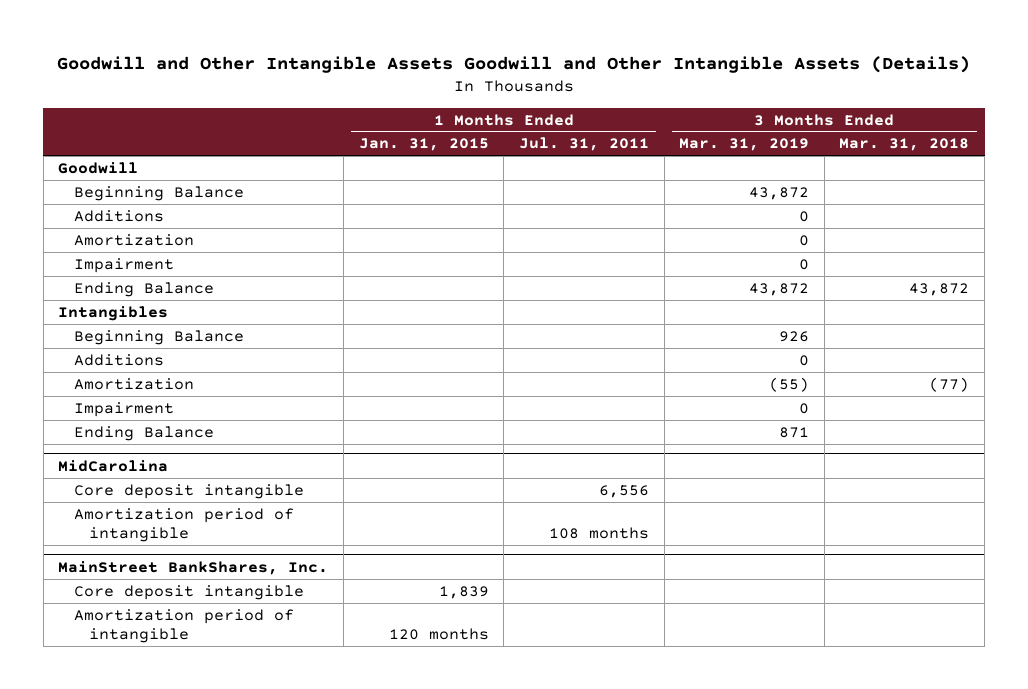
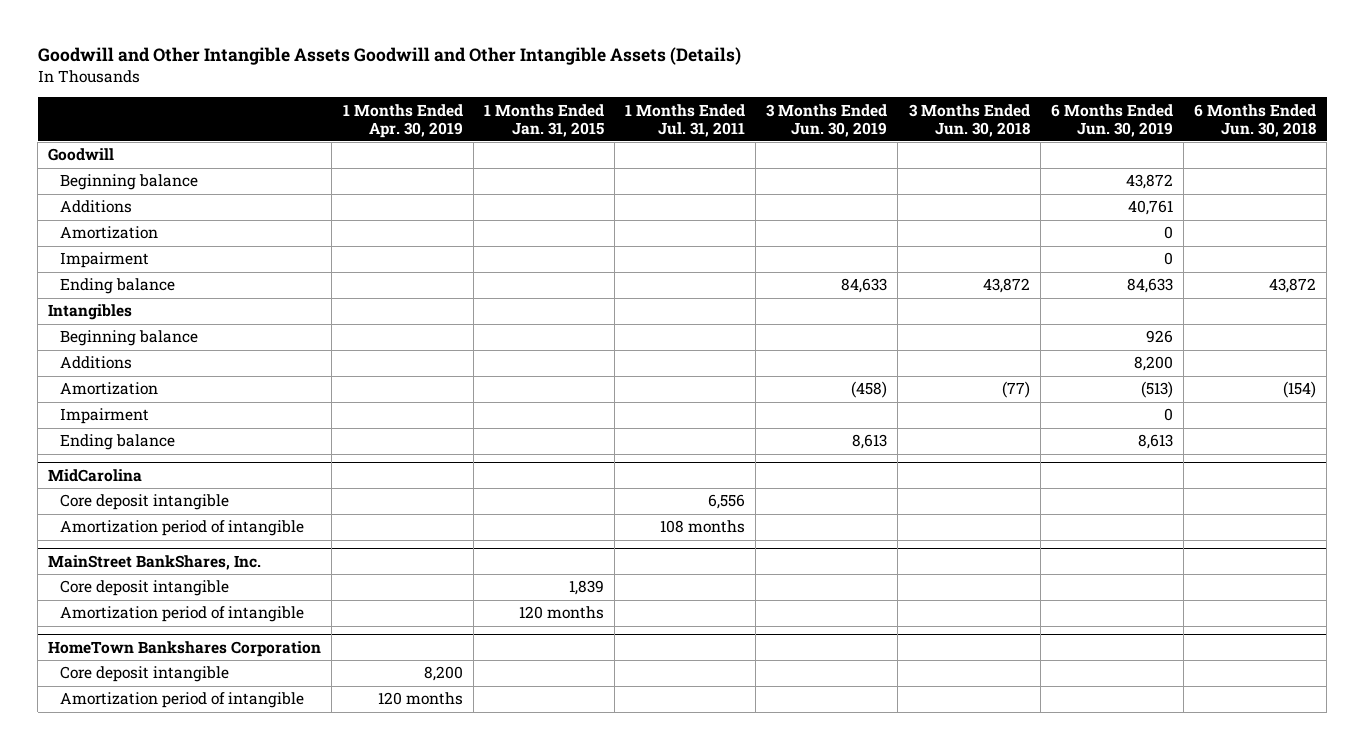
- | 1 Months Ended Jan. 31, 2015 | 1 Months Ended Jul. 31, 2011 | 3 Months Ended Mar. 31, 2019 | 3 Months Ended Mar. 31, 2018
+ | 1 Months Ended Apr. 30, 2019 | 1 Months Ended Jan. 31, 2015 | 1 Months Ended Jul. 31, 2011 | 3 Months Ended Jun. 30, 2019 | 3 Months Ended Jun. 30, 2018 | 6 Months Ended Jun. 30, 2019 | 6 Months Ended Jun. 30, 2018
- Beginning Balance | | | 43,872 |
+ Beginning balance | | | | | | 43,872 |
- Ending Balance | | | 43,872 | 43,872
+ Ending balance | | | | 84,633 | 43,872 | 84,633 | 43,872
- Beginning Balance | | | 926 |
+ Beginning balance | | | | | | 926 |
- Ending Balance | | | 871 |
+ Ending balance | | | | 8,613 | | 8,613 |
+ HomeTown Bankshares Corporation
+ Core deposit intangible | 8,200 | | | | | |
+ Amortization period of intangible | 120 months | | | | | |

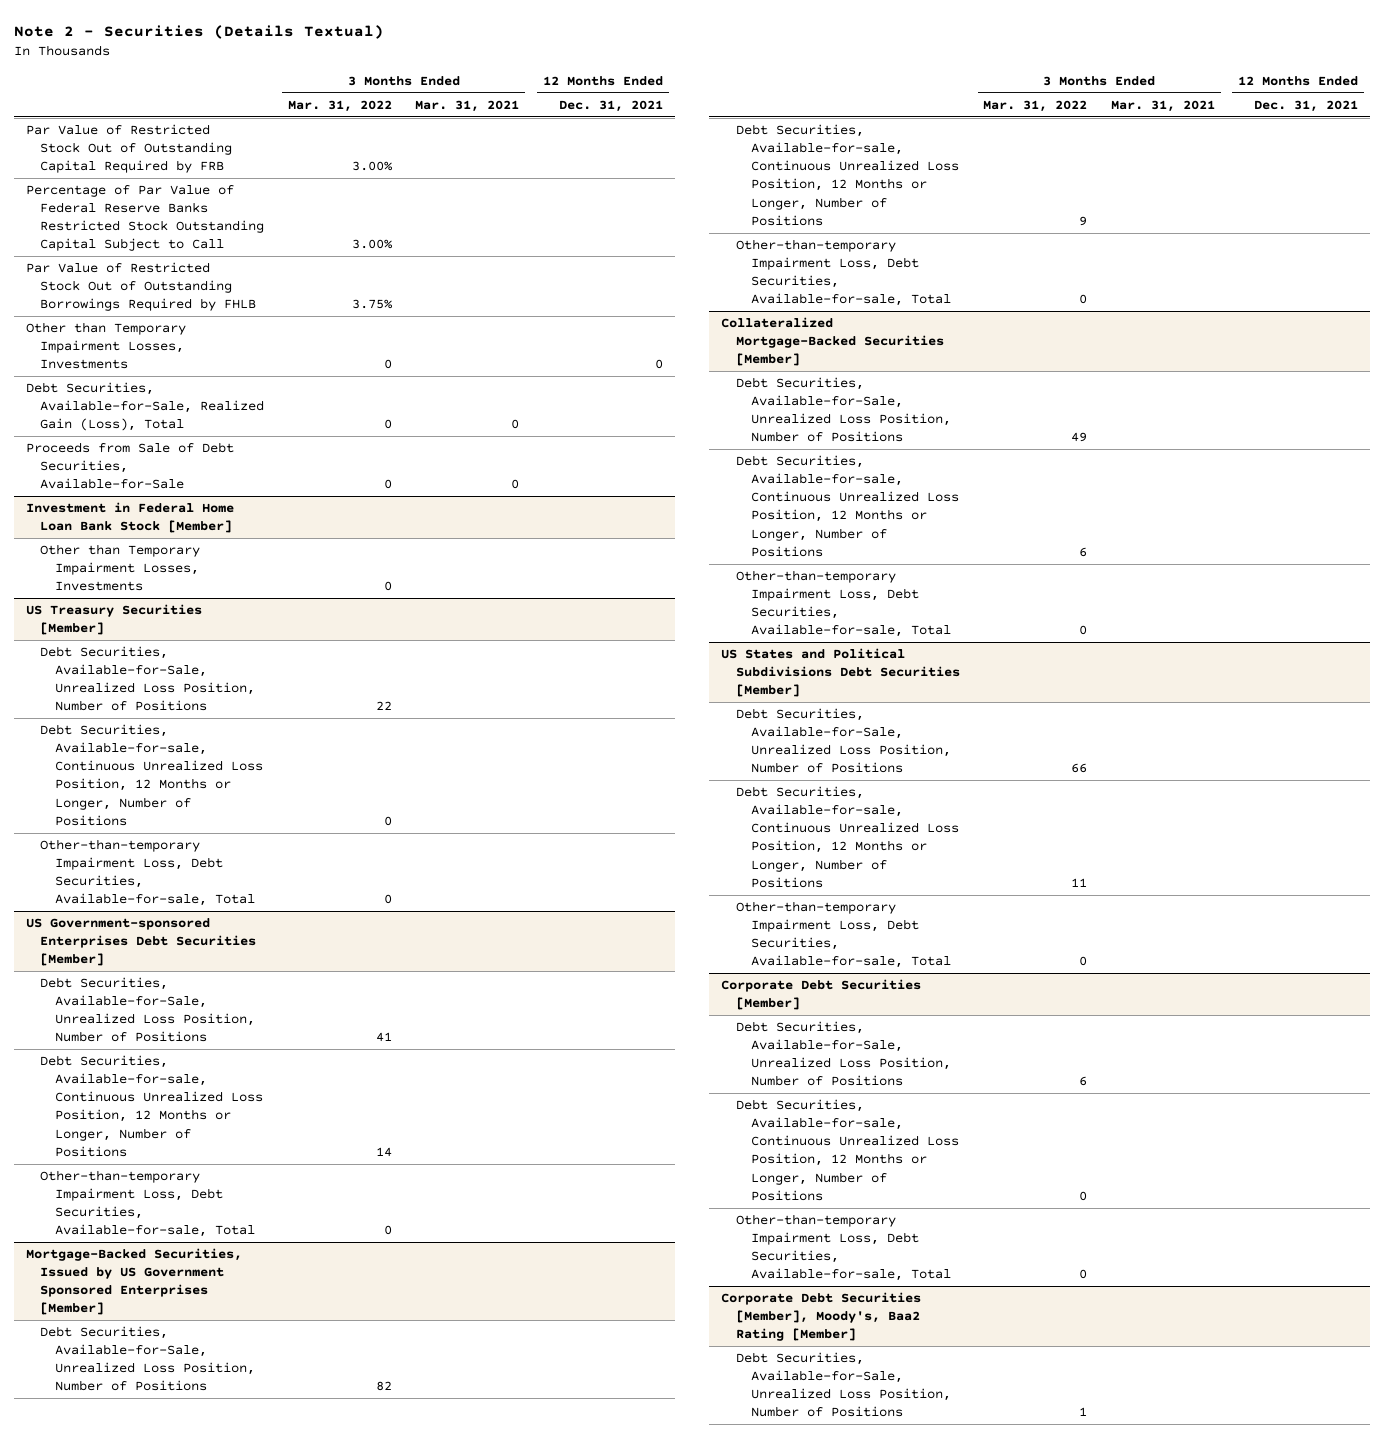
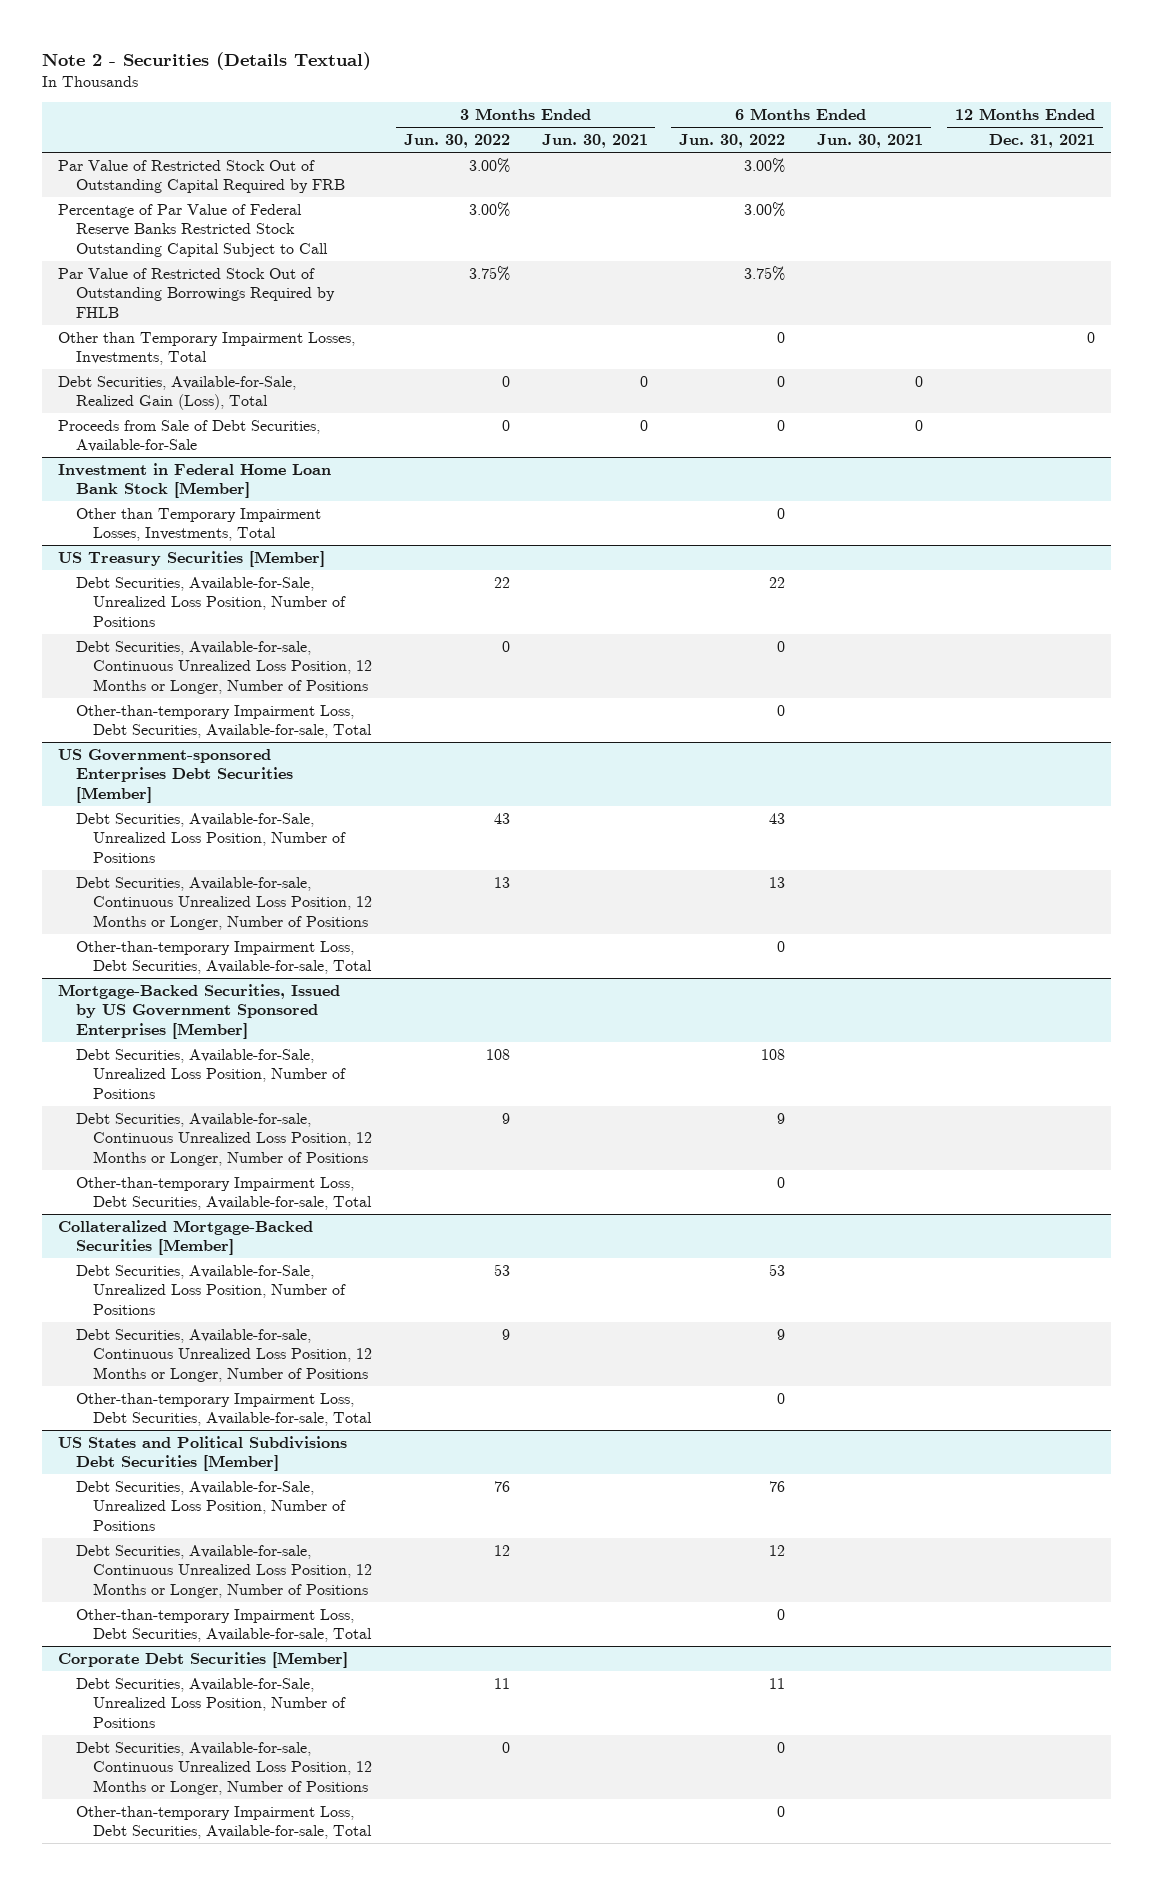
- | 3 Months Ended Mar. 31, 2022 | 3 Months Ended Mar. 31, 2021 | 12 Months Ended Dec. 31, 2021
+ | 3 Months Ended Jun. 30, 2022 | 3 Months Ended Jun. 30, 2021 | 6 Months Ended Jun. 30, 2022 | 6 Months Ended Jun. 30, 2021 | 12 Months Ended Dec. 31, 2021
- Other than Temporary Impairment Losses, Investments | 0 | | 0
+ Other than Temporary Impairment Losses, Investments, Total | | | 0 | | 0
@ Investment in Federal Home Loan Bank Stock [Member]
- Other than Temporary Impairment Losses, Investments | 0 | |
+ Other than Temporary Impairment Losses, Investments, Total | | | 0 | |
- Corporate Debt Securities [Member], Moody's, Baa2 Rating [Member]
- Debt Securities, Available-for-Sale, Unrealized Loss Position, Number of Positions | 1 | |

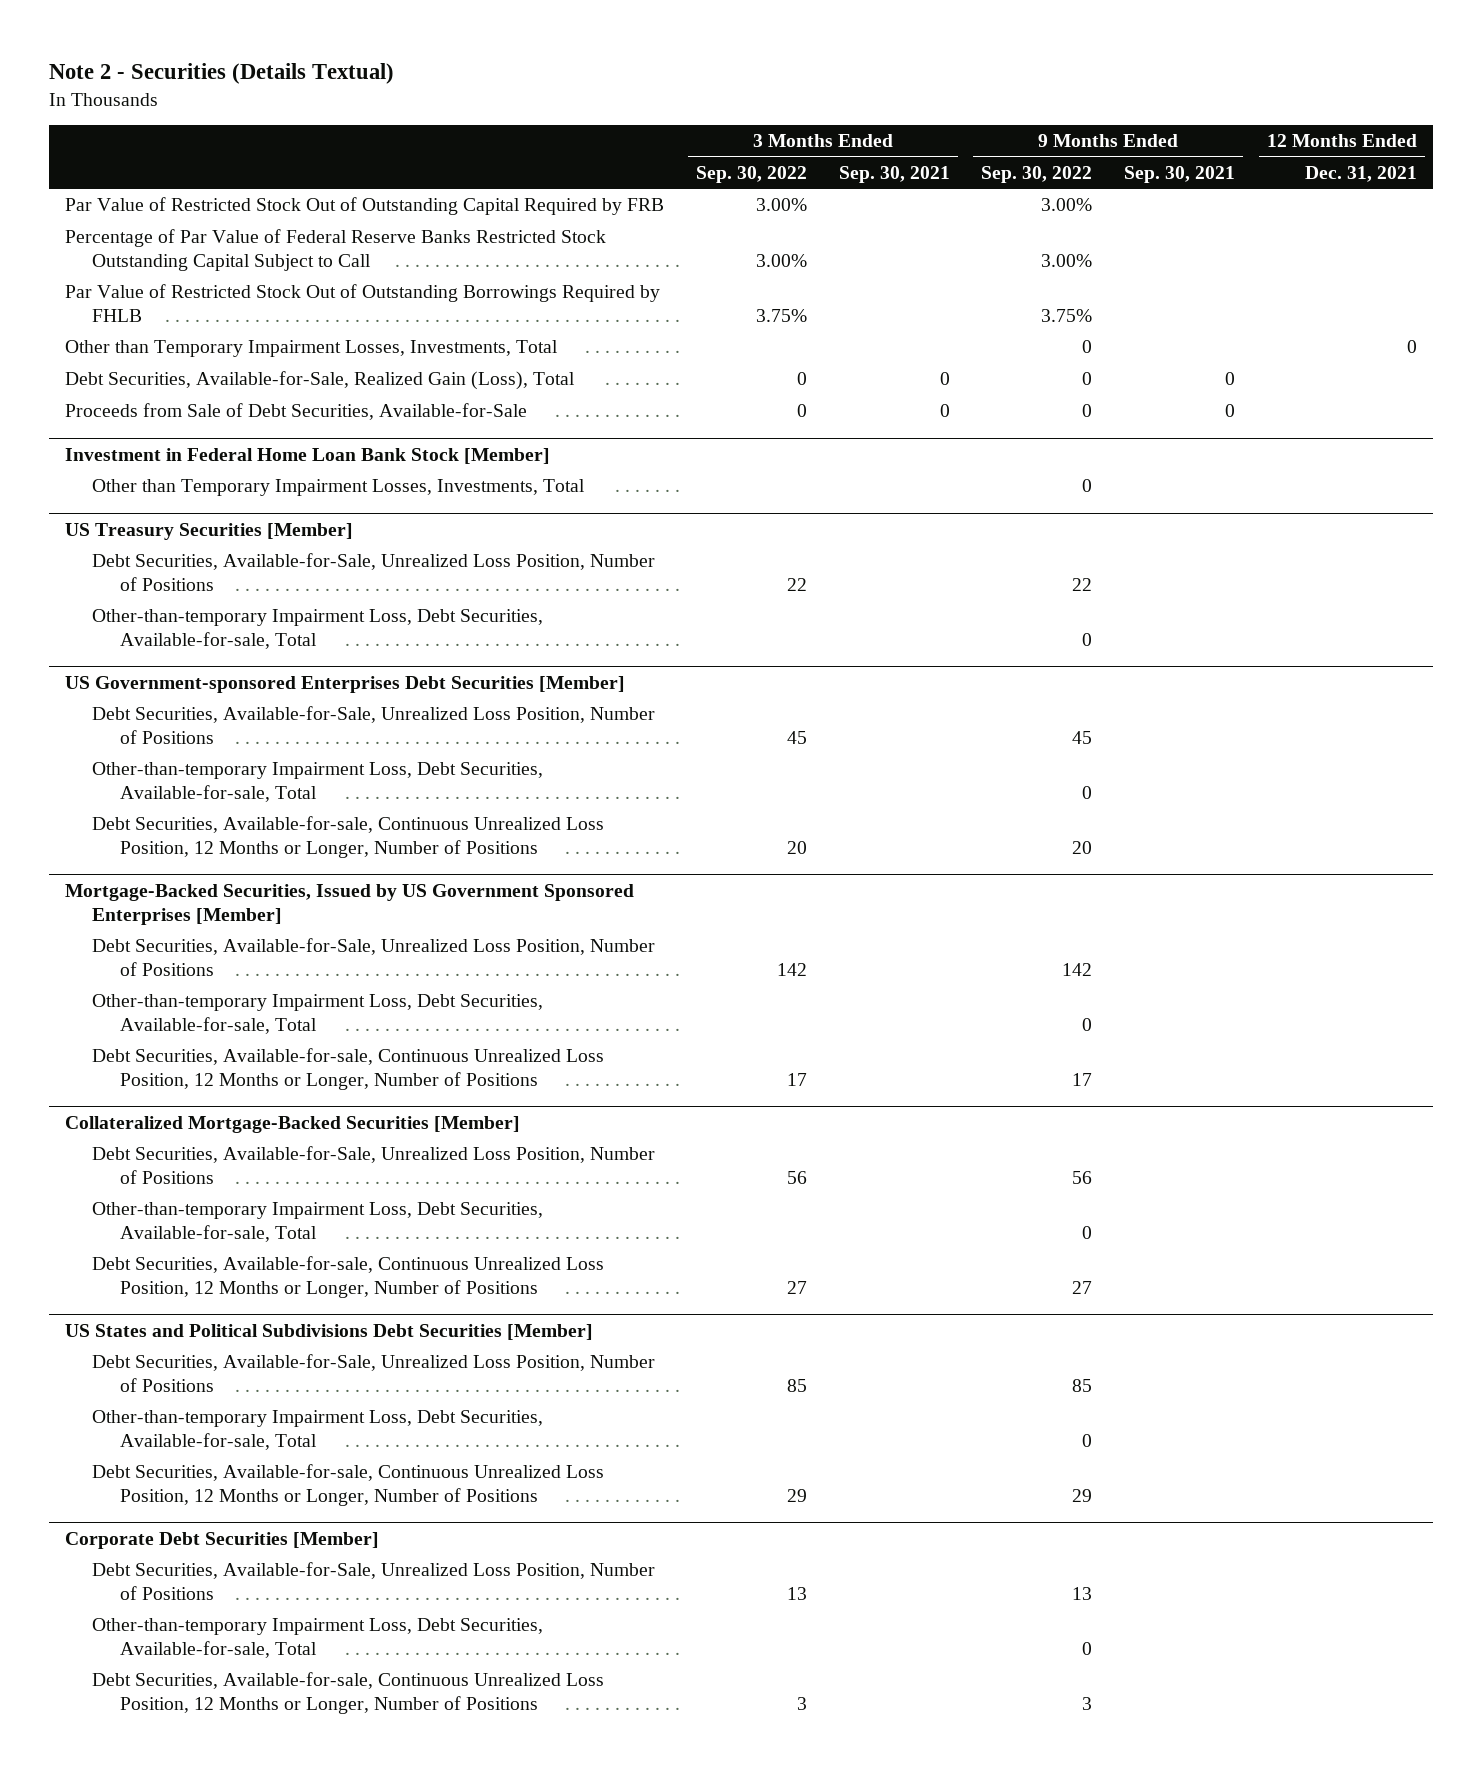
- | 3 Months Ended Jun. 30, 2022 | 3 Months Ended Jun. 30, 2021 | 6 Months Ended Jun. 30, 2022 | 6 Months Ended Jun. 30, 2021 | 12 Months Ended Dec. 31, 2021
+ | 3 Months Ended Sep. 30, 2022 | 3 Months Ended Sep. 30, 2021 | 9 Months Ended Sep. 30, 2022 | 9 Months Ended Sep. 30, 2021 | 12 Months Ended Dec. 31, 2021
@ US Treasury Securities [Member]
- Debt Securities, Available-for-sale, Continuous Unrealized Loss Position, 12 Months or Longer, Number of Positions | 0 | | 0 | |
@ US Government-sponsored Enterprises Debt Securities [Member]
moved down: Debt Securities, Available-for-sale, Continuous Unrealized Loss Position, 12 Months or Longer, Number of Positions | 20 | | 20 | |
@ Mortgage-Backed Securities, Issued by US Government Sponsored Enterprises [Member]
moved down: Debt Securities, Available-for-sale, Continuous Unrealized Loss Position, 12 Months or Longer, Number of Positions | 17 | | 17 | |
@ Collateralized Mortgage-Backed Securities [Member]
moved down: Debt Securities, Available-for-sale, Continuous Unrealized Loss Position, 12 Months or Longer, Number of Positions | 27 | | 27 | |
@ US States and Political Subdivisions Debt Securities [Member]
moved down: Debt Securities, Available-for-sale, Continuous Unrealized Loss Position, 12 Months or Longer, Number of Positions | 29 | | 29 | |
@ Corporate Debt Securities [Member]
moved down: Debt Securities, Available-for-sale, Continuous Unrealized Loss Position, 12 Months or Longer, Number of Positions | 3 | | 3 | |

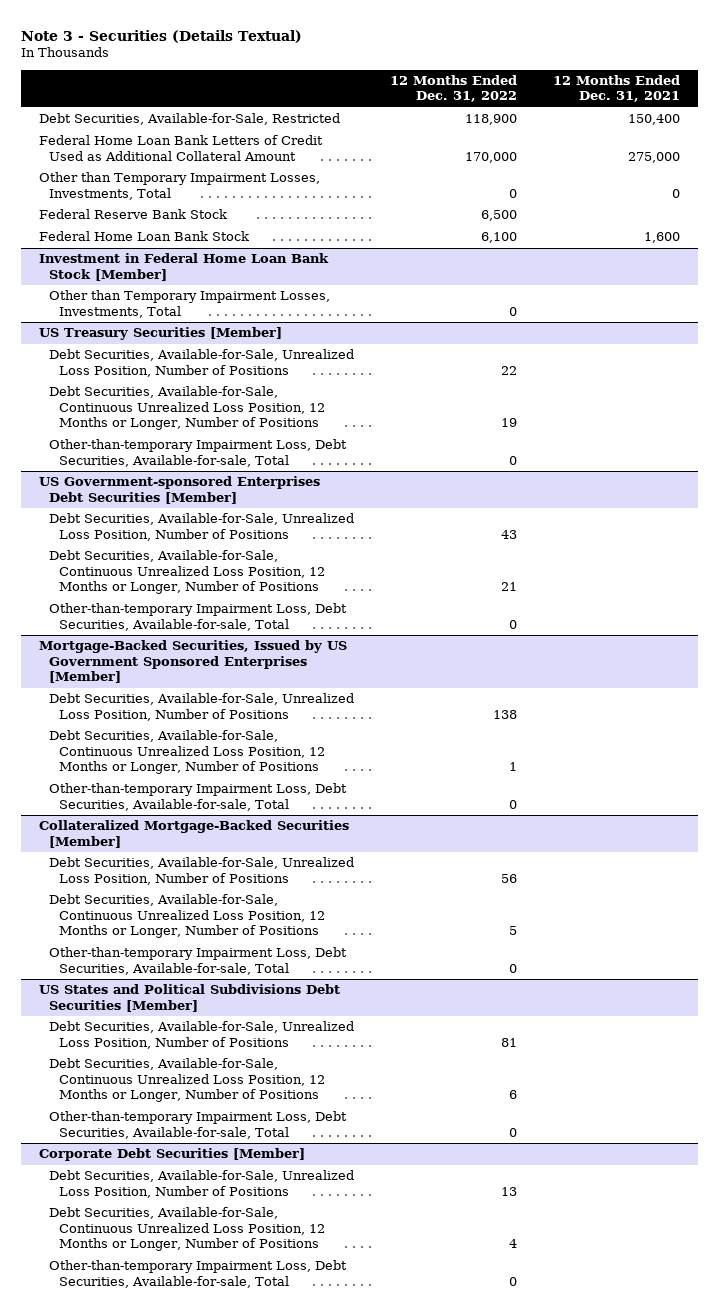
- Note 2 - Securities (Details Textual)
+ Note 3 - Securities (Details Textual)
- | 3 Months Ended Sep. 30, 2022 | 3 Months Ended Sep. 30, 2021 | 9 Months Ended Sep. 30, 2022 | 9 Months Ended Sep. 30, 2021 | 12 Months Ended Dec. 31, 2021
+ | 12 Months Ended Dec. 31, 2022 | 12 Months Ended Dec. 31, 2021
- Par Value of Restricted Stock Out of Outstanding Capital Required by FRB | 3.00% | | 3.00% | |
- Percentage of Par Value of Federal Reserve Banks Restricted Stock Outstanding Capital Subject to Call | 3.00% | | 3.00% | |
- Par Value of Restricted Stock Out of Outstanding Borrowings Required by FHLB | 3.75% | | 3.75% | |
+ Debt Securities, Available-for-Sale, Restricted | 118,900 | 150,400
+ Federal Home Loan Bank Letters of Credit Used as Additional Collateral Amount | 170,000 | 275,000
- Debt Securities, Available-for-Sale, Realized Gain (Loss), Total | 0 | 0 | 0 | 0 |
- Proceeds from Sale of Debt Securities, Available-for-Sale | 0 | 0 | 0 | 0 |
+ Federal Reserve Bank Stock | 6,500 |
+ Federal Home Loan Bank Stock | 6,100 | 1,600
@ US Treasury Securities [Member]
+ Debt Securities, Available-for-Sale, Continuous Unrealized Loss Position, 12 Months or Longer, Number of Positions | 19 |
@ US Government-sponsored Enterprises Debt Securities [Member]
+ Debt Securities, Available-for-Sale, Continuous Unrealized Loss Position, 12 Months or Longer, Number of Positions | 21 |
- Debt Securities, Available-for-sale, Continuous Unrealized Loss Position, 12 Months or Longer, Number of Positions | 20 | | 20 | |
@ Mortgage-Backed Securities, Issued by US Government Sponsored Enterprises [Member]
+ Debt Securities, Available-for-Sale, Continuous Unrealized Loss Position, 12 Months or Longer, Number of Positions | 1 |
- Debt Securities, Available-for-sale, Continuous Unrealized Loss Position, 12 Months or Longer, Number of Positions | 17 | | 17 | |
@ Collateralized Mortgage-Backed Securities [Member]
+ Debt Securities, Available-for-Sale, Continuous Unrealized Loss Position, 12 Months or Longer, Number of Positions | 5 |
- Debt Securities, Available-for-sale, Continuous Unrealized Loss Position, 12 Months or Longer, Number of Positions | 27 | | 27 | |
@ US States and Political Subdivisions Debt Securities [Member]
+ Debt Securities, Available-for-Sale, Continuous Unrealized Loss Position, 12 Months or Longer, Number of Positions | 6 |
- Debt Securities, Available-for-sale, Continuous Unrealized Loss Position, 12 Months or Longer, Number of Positions | 29 | | 29 | |
@ Corporate Debt Securities [Member]
+ Debt Securities, Available-for-Sale, Continuous Unrealized Loss Position, 12 Months or Longer, Number of Positions | 4 |
- Debt Securities, Available-for-sale, Continuous Unrealized Loss Position, 12 Months or Longer, Number of Positions | 3 | | 3 | |

